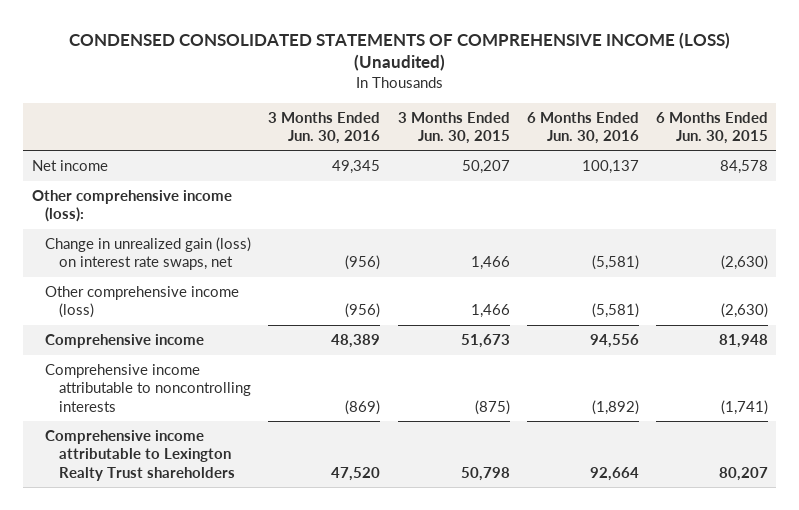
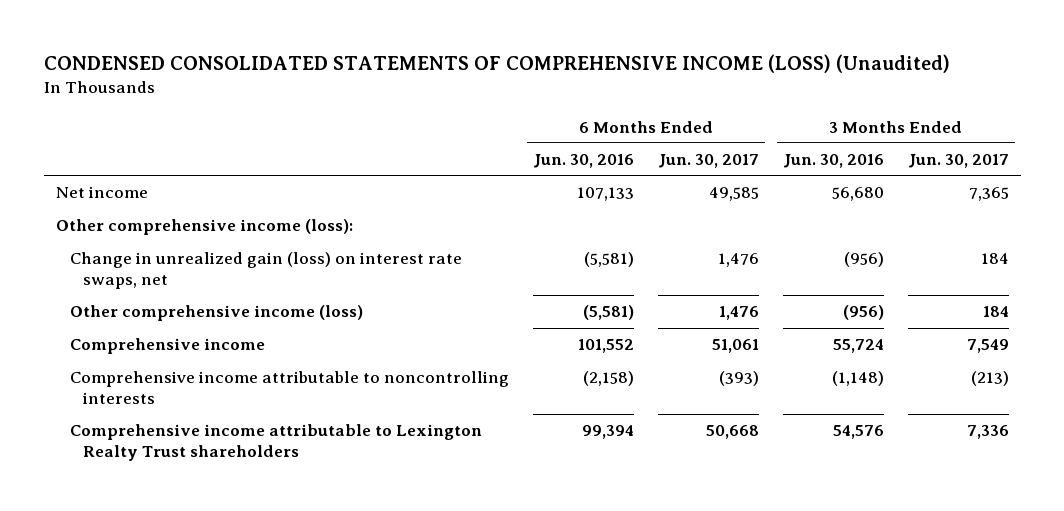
- | 3 Months Ended Jun. 30, 2016 | 3 Months Ended Jun. 30, 2015 | 6 Months Ended Jun. 30, 2016 | 6 Months Ended Jun. 30, 2015
+ | 6 Months Ended Jun. 30, 2016 | 6 Months Ended Jun. 30, 2017 | 3 Months Ended Jun. 30, 2016 | 3 Months Ended Jun. 30, 2017
- Net income | 49,345 | 50,207 | 100,137 | 84,578
+ Net income | 107,133 | 49,585 | 56,680 | 7,365
- Comprehensive income | 48,389 | 51,673 | 94,556 | 81,948
- Comprehensive income attributable to noncontrolling interests | (869) | (875) | (1,892) | (1,741)
- Comprehensive income attributable to Lexington Realty Trust shareholders | 47,520 | 50,798 | 92,664 | 80,207
+ Comprehensive income | 101,552 | 51,061 | 55,724 | 7,549
+ Comprehensive income attributable to noncontrolling interests | (2,158) | (393) | (1,148) | (213)
+ Comprehensive income attributable to Lexington Realty Trust shareholders | 99,394 | 50,668 | 54,576 | 7,336

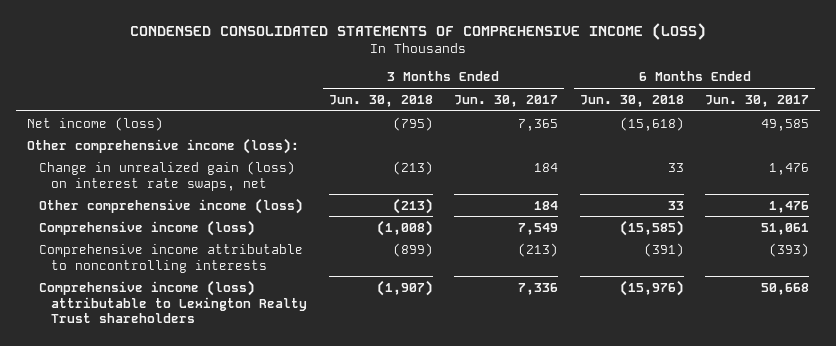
- CONDENSED CONSOLIDATED STATEMENTS OF COMPREHENSIVE INCOME (LOSS) (Unaudited)
+ CONDENSED CONSOLIDATED STATEMENTS OF COMPREHENSIVE INCOME (LOSS)
- | 6 Months Ended Jun. 30, 2016 | 6 Months Ended Jun. 30, 2017 | 3 Months Ended Jun. 30, 2016 | 3 Months Ended Jun. 30, 2017
+ | 3 Months Ended Jun. 30, 2018 | 3 Months Ended Jun. 30, 2017 | 6 Months Ended Jun. 30, 2018 | 6 Months Ended Jun. 30, 2017
- Net income | 107,133 | 49,585 | 56,680 | 7,365
+ Net income (loss) | (795) | 7,365 | (15,618) | 49,585
- Comprehensive income | 101,552 | 51,061 | 55,724 | 7,549
+ Comprehensive income (loss) | (1,008) | 7,549 | (15,585) | 51,061
- Comprehensive income attributable to Lexington Realty Trust shareholders | 99,394 | 50,668 | 54,576 | 7,336
+ Comprehensive income (loss) attributable to Lexington Realty Trust shareholders | (1,907) | 7,336 | (15,976) | 50,668

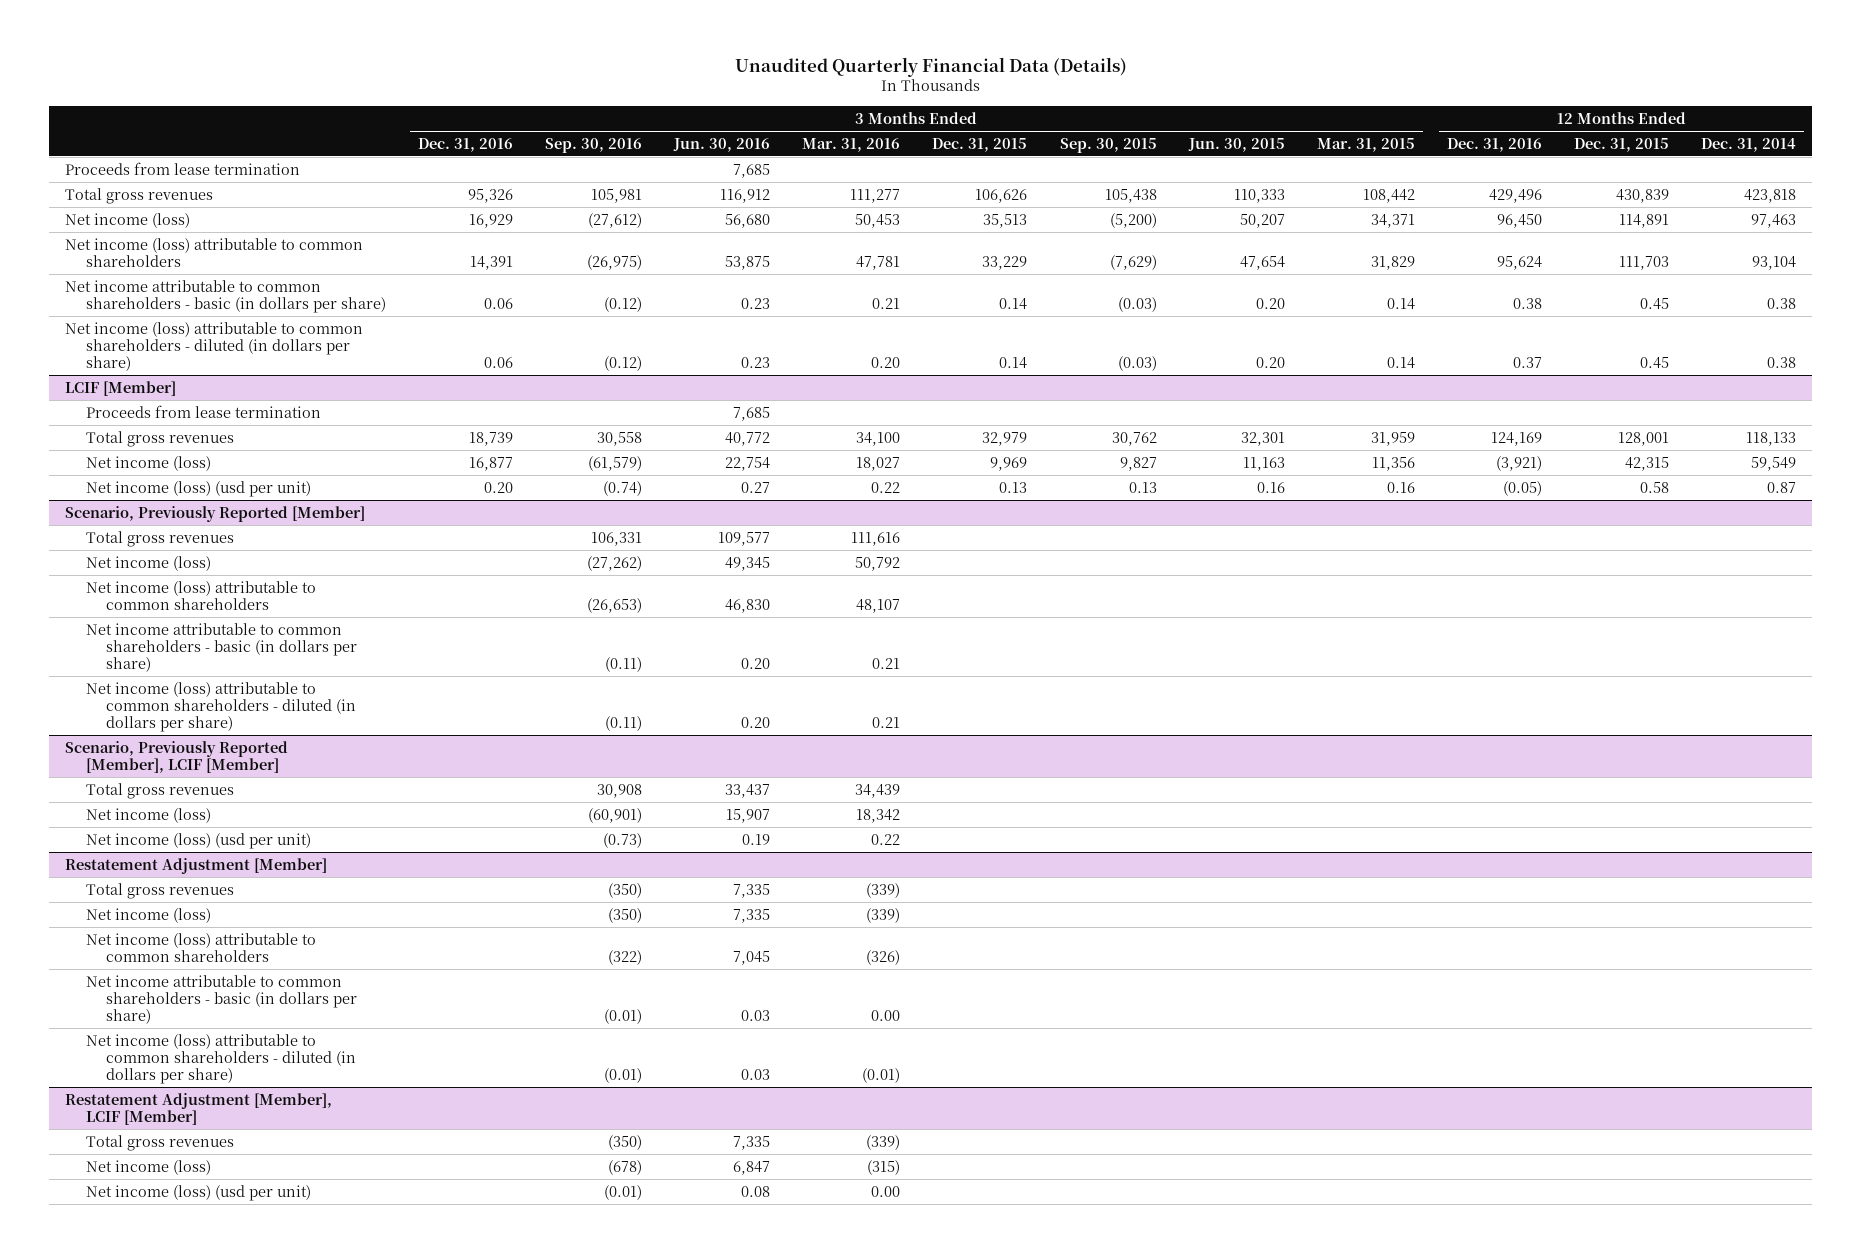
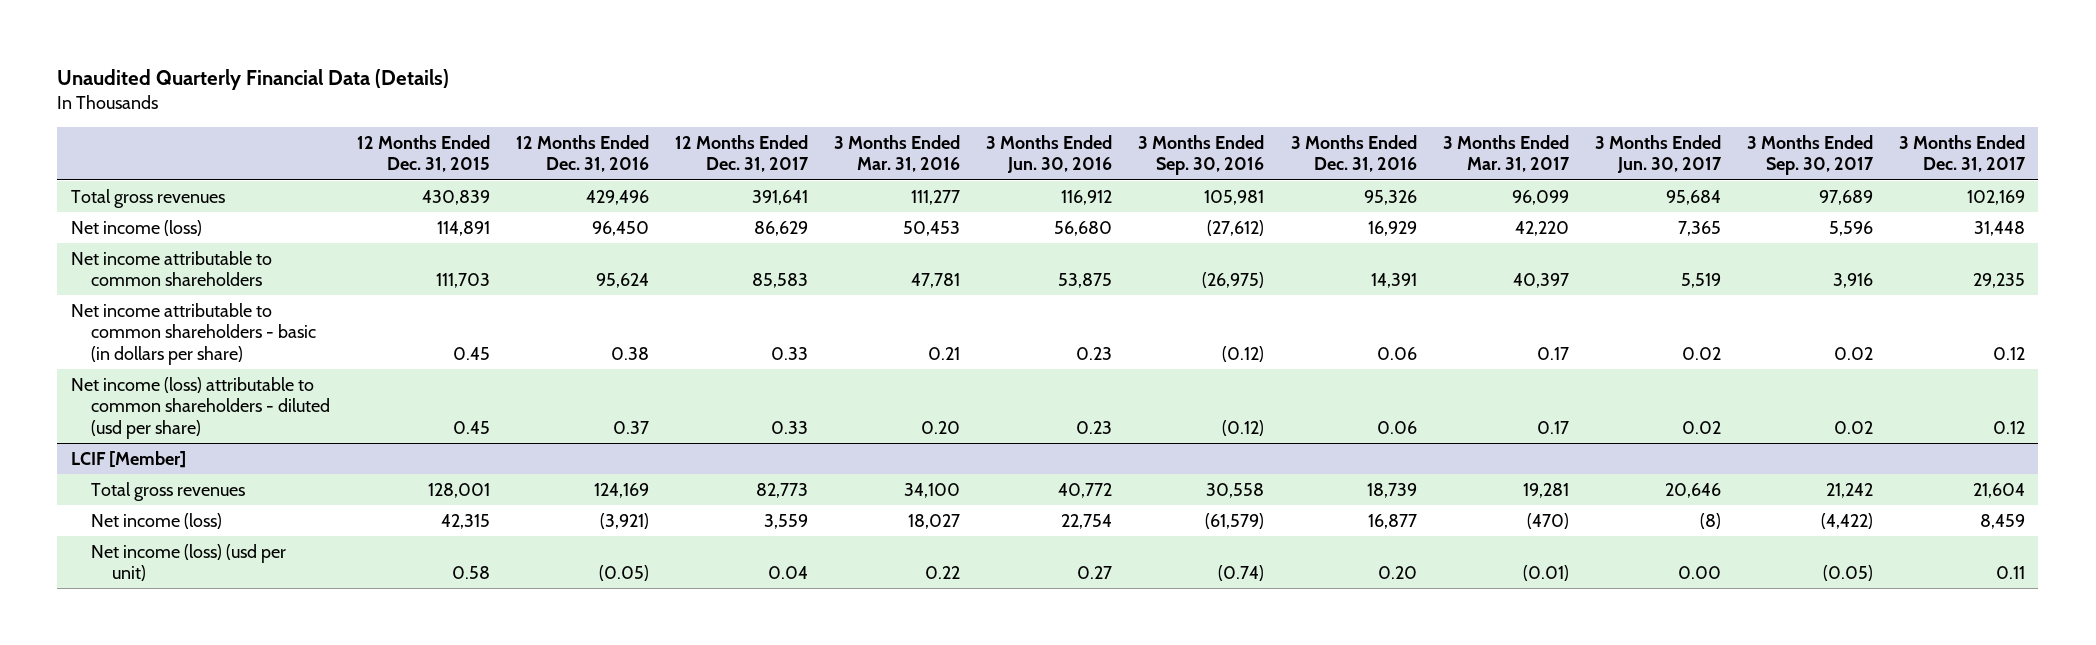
- | 3 Months Ended Dec. 31, 2016 | 3 Months Ended Sep. 30, 2016 | 3 Months Ended Jun. 30, 2016 | 3 Months Ended Mar. 31, 2016 | 3 Months Ended Dec. 31, 2015 | 3 Months Ended Sep. 30, 2015 | 3 Months Ended Jun. 30, 2015 | 3 Months Ended Mar. 31, 2015 | 12 Months Ended Dec. 31, 2016 | 12 Months Ended Dec. 31, 2015 | 12 Months Ended Dec. 31, 2014
+ | 12 Months Ended Dec. 31, 2015 | 12 Months Ended Dec. 31, 2016 | 12 Months Ended Dec. 31, 2017 | 3 Months Ended Mar. 31, 2016 | 3 Months Ended Jun. 30, 2016 | 3 Months Ended Sep. 30, 2016 | 3 Months Ended Dec. 31, 2016 | 3 Months Ended Mar. 31, 2017 | 3 Months Ended Jun. 30, 2017 | 3 Months Ended Sep. 30, 2017 | 3 Months Ended Dec. 31, 2017
- Proceeds from lease termination | | | 7,685 | | | | | | | |
- Net income (loss) attributable to common shareholders | 14,391 | (26,975) | 53,875 | 47,781 | 33,229 | (7,629) | 47,654 | 31,829 | 95,624 | 111,703 | 93,104
+ Net income attributable to common shareholders | 111,703 | 95,624 | 85,583 | 47,781 | 53,875 | (26,975) | 14,391 | 40,397 | 5,519 | 3,916 | 29,235
- Net income (loss) attributable to common shareholders - diluted (in dollars per share) | 0.06 | (0.12) | 0.23 | 0.20 | 0.14 | (0.03) | 0.20 | 0.14 | 0.37 | 0.45 | 0.38
+ Net income (loss) attributable to common shareholders - diluted (usd per share) | 0.45 | 0.37 | 0.33 | 0.20 | 0.23 | (0.12) | 0.06 | 0.17 | 0.02 | 0.02 | 0.12
@ LCIF [Member]
- Proceeds from lease termination | | | 7,685 | | | | | | | |
- Scenario, Previously Reported [Member]
- Total gross revenues | | 106,331 | 109,577 | 111,616 | | | | | | |
- Net income (loss) | | (27,262) | 49,345 | 50,792 | | | | | | |
- Net income (loss) attributable to common shareholders | | (26,653) | 46,830 | 48,107 | | | | | | |
- Net income attributable to common shareholders - basic (in dollars per share) | | (0.11) | 0.20 | 0.21 | | | | | | |
- Net income (loss) attributable to common shareholders - diluted (in dollars per share) | | (0.11) | 0.20 | 0.21 | | | | | | |
- Scenario, Previously Reported [Member], LCIF [Member]
- Total gross revenues | | 30,908 | 33,437 | 34,439 | | | | | | |
- Net income (loss) | | (60,901) | 15,907 | 18,342 | | | | | | |
- Net income (loss) (usd per unit) | | (0.73) | 0.19 | 0.22 | | | | | | |
- Restatement Adjustment [Member]
- Total gross revenues | | (350) | 7,335 | (339) | | | | | | |
- Net income (loss) | | (350) | 7,335 | (339) | | | | | | |
- Net income (loss) attributable to common shareholders | | (322) | 7,045 | (326) | | | | | | |
- Net income attributable to common shareholders - basic (in dollars per share) | | (0.01) | 0.03 | 0.00 | | | | | | |
- Net income (loss) attributable to common shareholders - diluted (in dollars per share) | | (0.01) | 0.03 | (0.01) | | | | | | |
- Restatement Adjustment [Member], LCIF [Member]
- Total gross revenues | | (350) | 7,335 | (339) | | | | | | |
- Net income (loss) | | (678) | 6,847 | (315) | | | | | | |
- Net income (loss) (usd per unit) | | (0.01) | 0.08 | 0.00 | | | | | | |

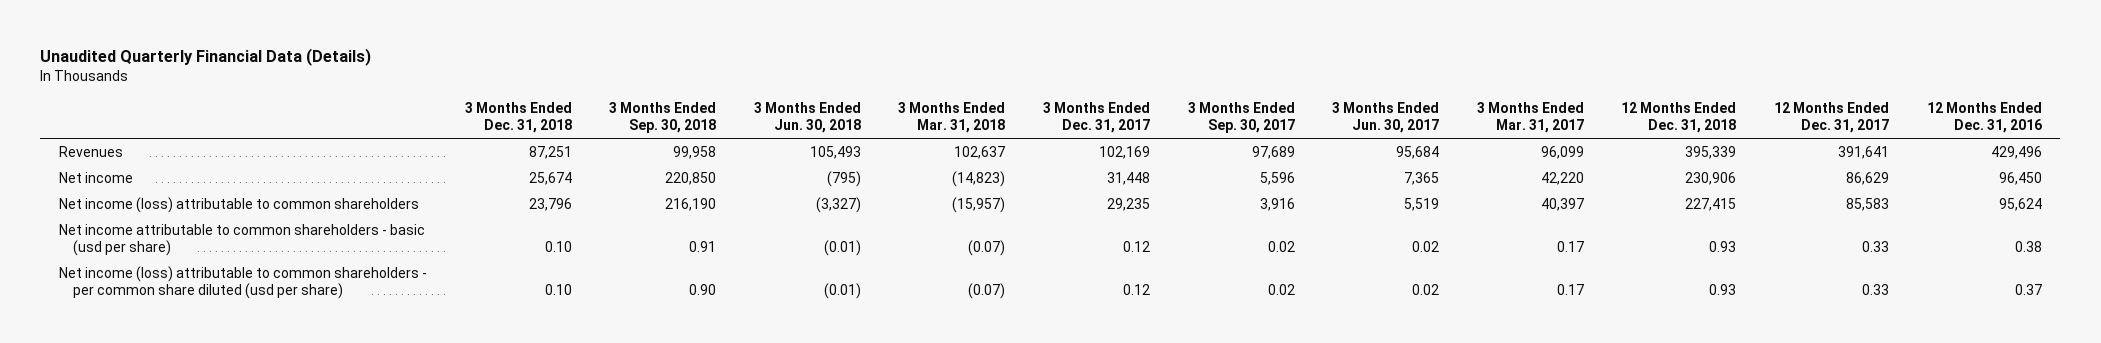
- | 12 Months Ended Dec. 31, 2015 | 12 Months Ended Dec. 31, 2016 | 12 Months Ended Dec. 31, 2017 | 3 Months Ended Mar. 31, 2016 | 3 Months Ended Jun. 30, 2016 | 3 Months Ended Sep. 30, 2016 | 3 Months Ended Dec. 31, 2016 | 3 Months Ended Mar. 31, 2017 | 3 Months Ended Jun. 30, 2017 | 3 Months Ended Sep. 30, 2017 | 3 Months Ended Dec. 31, 2017
+ | 3 Months Ended Dec. 31, 2018 | 3 Months Ended Sep. 30, 2018 | 3 Months Ended Jun. 30, 2018 | 3 Months Ended Mar. 31, 2018 | 3 Months Ended Dec. 31, 2017 | 3 Months Ended Sep. 30, 2017 | 3 Months Ended Jun. 30, 2017 | 3 Months Ended Mar. 31, 2017 | 12 Months Ended Dec. 31, 2018 | 12 Months Ended Dec. 31, 2017 | 12 Months Ended Dec. 31, 2016
- Total gross revenues | 430,839 | 429,496 | 391,641 | 111,277 | 116,912 | 105,981 | 95,326 | 96,099 | 95,684 | 97,689 | 102,169
- Net income (loss) | 114,891 | 96,450 | 86,629 | 50,453 | 56,680 | (27,612) | 16,929 | 42,220 | 7,365 | 5,596 | 31,448
- Net income attributable to common shareholders | 111,703 | 95,624 | 85,583 | 47,781 | 53,875 | (26,975) | 14,391 | 40,397 | 5,519 | 3,916 | 29,235
- Net income attributable to common shareholders - basic (in dollars per share) | 0.45 | 0.38 | 0.33 | 0.21 | 0.23 | (0.12) | 0.06 | 0.17 | 0.02 | 0.02 | 0.12
- Net income (loss) attributable to common shareholders - diluted (usd per share) | 0.45 | 0.37 | 0.33 | 0.20 | 0.23 | (0.12) | 0.06 | 0.17 | 0.02 | 0.02 | 0.12
- LCIF [Member]
- Total gross revenues | 128,001 | 124,169 | 82,773 | 34,100 | 40,772 | 30,558 | 18,739 | 19,281 | 20,646 | 21,242 | 21,604
- Net income (loss) | 42,315 | (3,921) | 3,559 | 18,027 | 22,754 | (61,579) | 16,877 | (470) | (8) | (4,422) | 8,459
- Net income (loss) (usd per unit) | 0.58 | (0.05) | 0.04 | 0.22 | 0.27 | (0.74) | 0.20 | (0.01) | 0.00 | (0.05) | 0.11
+ Revenues | 87,251 | 99,958 | 105,493 | 102,637 | 102,169 | 97,689 | 95,684 | 96,099 | 395,339 | 391,641 | 429,496
+ Net income | 25,674 | 220,850 | (795) | (14,823) | 31,448 | 5,596 | 7,365 | 42,220 | 230,906 | 86,629 | 96,450
+ Net income (loss) attributable to common shareholders | 23,796 | 216,190 | (3,327) | (15,957) | 29,235 | 3,916 | 5,519 | 40,397 | 227,415 | 85,583 | 95,624
+ Net income attributable to common shareholders - basic (usd per share) | 0.10 | 0.91 | (0.01) | (0.07) | 0.12 | 0.02 | 0.02 | 0.17 | 0.93 | 0.33 | 0.38
+ Net income (loss) attributable to common shareholders - per common share diluted (usd per share) | 0.10 | 0.90 | (0.01) | (0.07) | 0.12 | 0.02 | 0.02 | 0.17 | 0.93 | 0.33 | 0.37

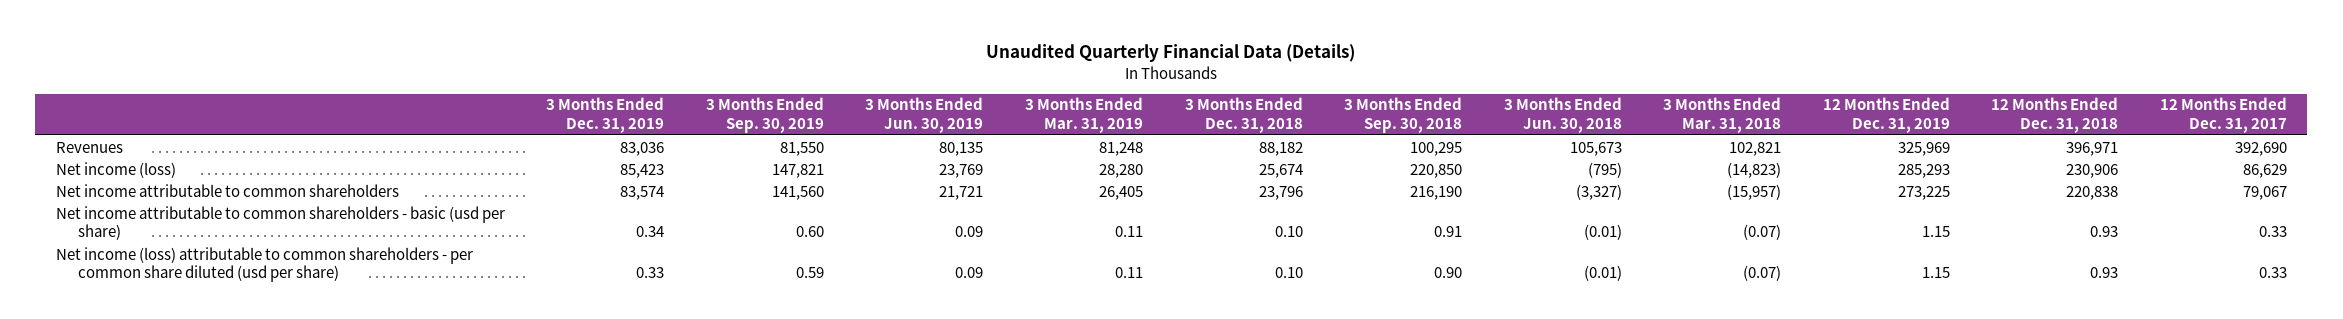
- | 3 Months Ended Dec. 31, 2018 | 3 Months Ended Sep. 30, 2018 | 3 Months Ended Jun. 30, 2018 | 3 Months Ended Mar. 31, 2018 | 3 Months Ended Dec. 31, 2017 | 3 Months Ended Sep. 30, 2017 | 3 Months Ended Jun. 30, 2017 | 3 Months Ended Mar. 31, 2017 | 12 Months Ended Dec. 31, 2018 | 12 Months Ended Dec. 31, 2017 | 12 Months Ended Dec. 31, 2016
+ | 3 Months Ended Dec. 31, 2019 | 3 Months Ended Sep. 30, 2019 | 3 Months Ended Jun. 30, 2019 | 3 Months Ended Mar. 31, 2019 | 3 Months Ended Dec. 31, 2018 | 3 Months Ended Sep. 30, 2018 | 3 Months Ended Jun. 30, 2018 | 3 Months Ended Mar. 31, 2018 | 12 Months Ended Dec. 31, 2019 | 12 Months Ended Dec. 31, 2018 | 12 Months Ended Dec. 31, 2017
- Revenues | 87,251 | 99,958 | 105,493 | 102,637 | 102,169 | 97,689 | 95,684 | 96,099 | 395,339 | 391,641 | 429,496
- Net income | 25,674 | 220,850 | (795) | (14,823) | 31,448 | 5,596 | 7,365 | 42,220 | 230,906 | 86,629 | 96,450
- Net income (loss) attributable to common shareholders | 23,796 | 216,190 | (3,327) | (15,957) | 29,235 | 3,916 | 5,519 | 40,397 | 227,415 | 85,583 | 95,624
+ Revenues | 83,036 | 81,550 | 80,135 | 81,248 | 88,182 | 100,295 | 105,673 | 102,821 | 325,969 | 396,971 | 392,690
+ Net income (loss) | 85,423 | 147,821 | 23,769 | 28,280 | 25,674 | 220,850 | (795) | (14,823) | 285,293 | 230,906 | 86,629
+ Net income attributable to common shareholders | 83,574 | 141,560 | 21,721 | 26,405 | 23,796 | 216,190 | (3,327) | (15,957) | 273,225 | 220,838 | 79,067

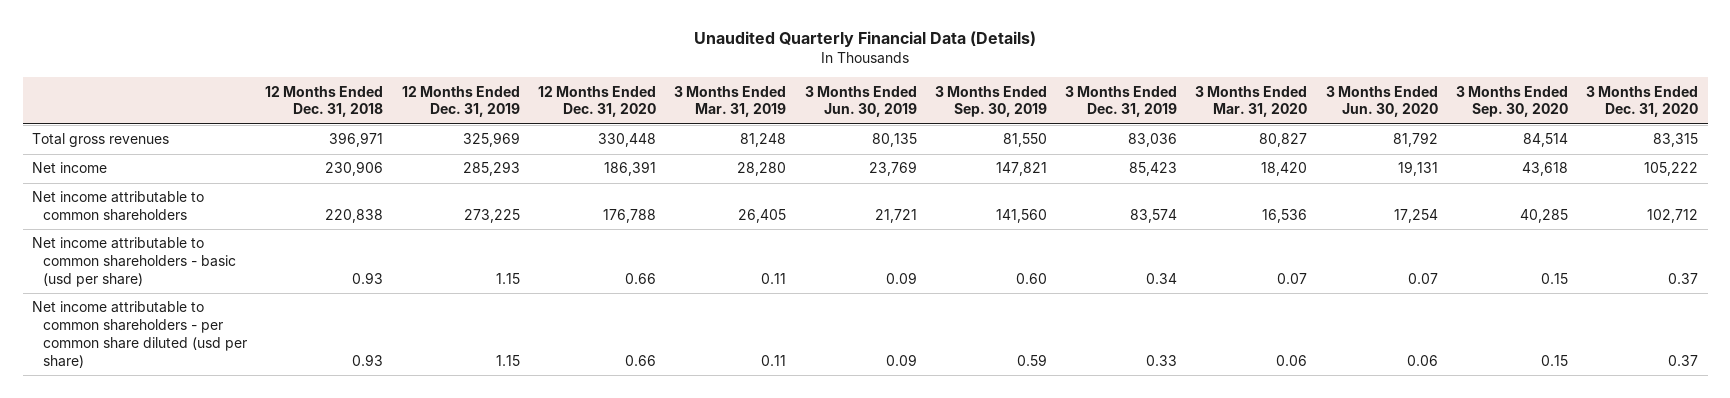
- | 3 Months Ended Dec. 31, 2019 | 3 Months Ended Sep. 30, 2019 | 3 Months Ended Jun. 30, 2019 | 3 Months Ended Mar. 31, 2019 | 3 Months Ended Dec. 31, 2018 | 3 Months Ended Sep. 30, 2018 | 3 Months Ended Jun. 30, 2018 | 3 Months Ended Mar. 31, 2018 | 12 Months Ended Dec. 31, 2019 | 12 Months Ended Dec. 31, 2018 | 12 Months Ended Dec. 31, 2017
+ | 12 Months Ended Dec. 31, 2018 | 12 Months Ended Dec. 31, 2019 | 12 Months Ended Dec. 31, 2020 | 3 Months Ended Mar. 31, 2019 | 3 Months Ended Jun. 30, 2019 | 3 Months Ended Sep. 30, 2019 | 3 Months Ended Dec. 31, 2019 | 3 Months Ended Mar. 31, 2020 | 3 Months Ended Jun. 30, 2020 | 3 Months Ended Sep. 30, 2020 | 3 Months Ended Dec. 31, 2020
- Revenues | 83,036 | 81,550 | 80,135 | 81,248 | 88,182 | 100,295 | 105,673 | 102,821 | 325,969 | 396,971 | 392,690
- Net income (loss) | 85,423 | 147,821 | 23,769 | 28,280 | 25,674 | 220,850 | (795) | (14,823) | 285,293 | 230,906 | 86,629
+ Total gross revenues | 396,971 | 325,969 | 330,448 | 81,248 | 80,135 | 81,550 | 83,036 | 80,827 | 81,792 | 84,514 | 83,315
+ Net income | 230,906 | 285,293 | 186,391 | 28,280 | 23,769 | 147,821 | 85,423 | 18,420 | 19,131 | 43,618 | 105,222
- Net income (loss) attributable to common shareholders - per common share diluted (usd per share) | 0.33 | 0.59 | 0.09 | 0.11 | 0.10 | 0.90 | (0.01) | (0.07) | 1.15 | 0.93 | 0.33
+ Net income attributable to common shareholders - per common share diluted (usd per share) | 0.93 | 1.15 | 0.66 | 0.11 | 0.09 | 0.59 | 0.33 | 0.06 | 0.06 | 0.15 | 0.37

